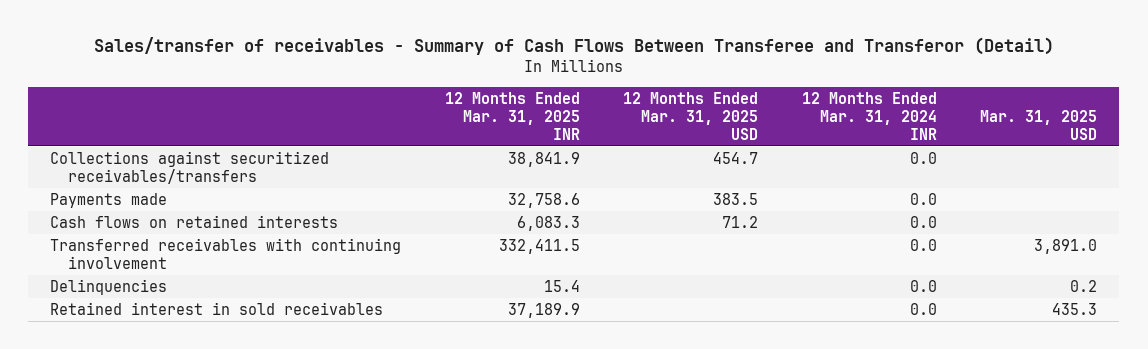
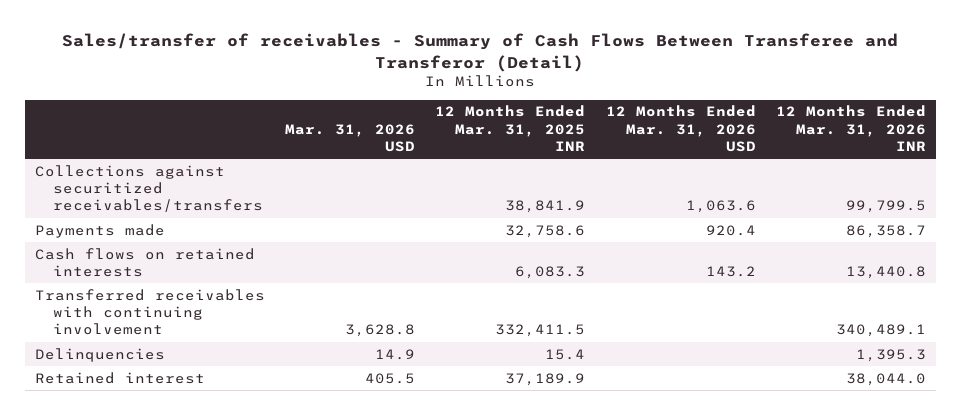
- | 12 Months Ended Mar. 31, 2025 INR | 12 Months Ended Mar. 31, 2025 USD | 12 Months Ended Mar. 31, 2024 INR | Mar. 31, 2025 USD
+ | Mar. 31, 2026 USD | 12 Months Ended Mar. 31, 2025 INR | 12 Months Ended Mar. 31, 2026 USD | 12 Months Ended Mar. 31, 2026 INR
- Retained interest in sold receivables | 37,189.9 | | 0.0 | 435.3
+ Retained interest | 405.5 | 37,189.9 | | 38,044.0

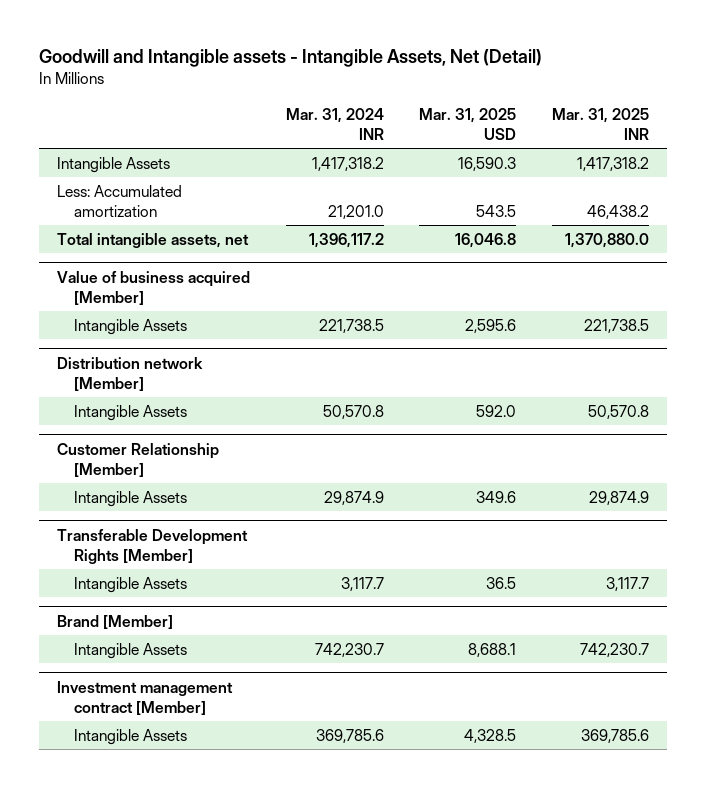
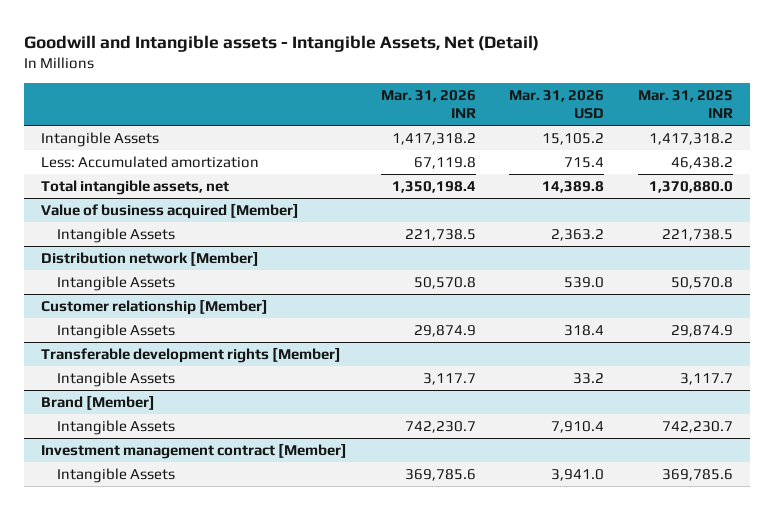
- | Mar. 31, 2024 INR | Mar. 31, 2025 USD | Mar. 31, 2025 INR
+ | Mar. 31, 2026 INR | Mar. 31, 2026 USD | Mar. 31, 2025 INR
- Customer Relationship [Member]
+ Customer relationship [Member]
- Transferable Development Rights [Member]
+ Transferable development rights [Member]

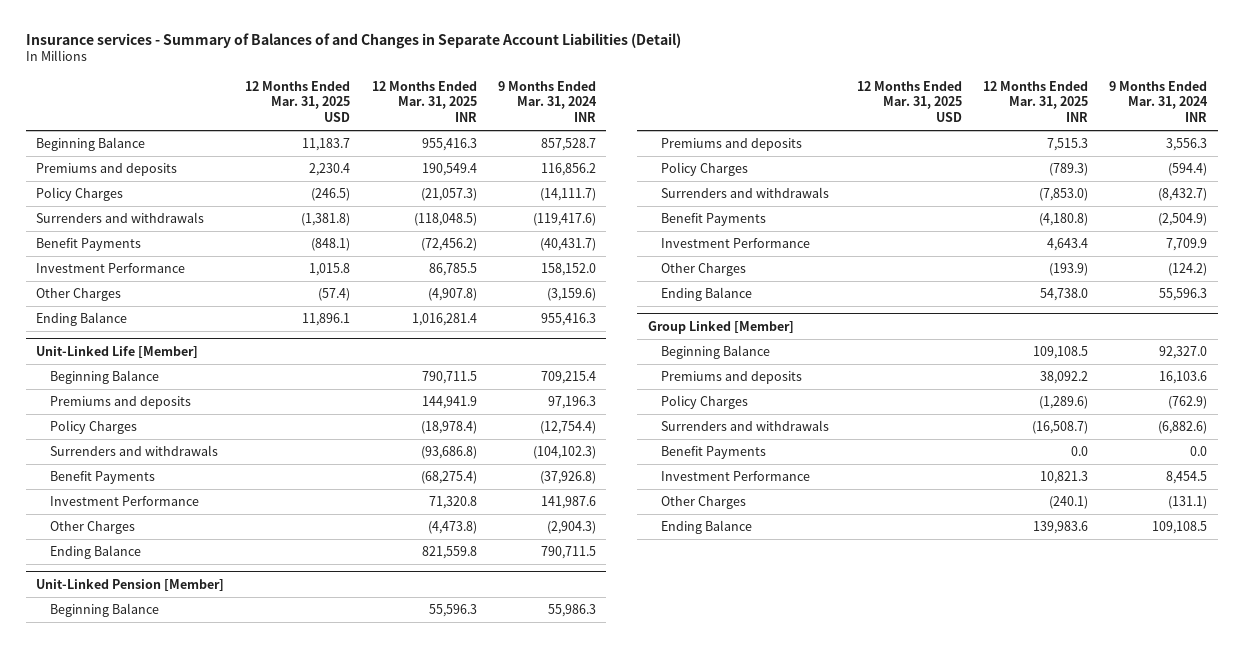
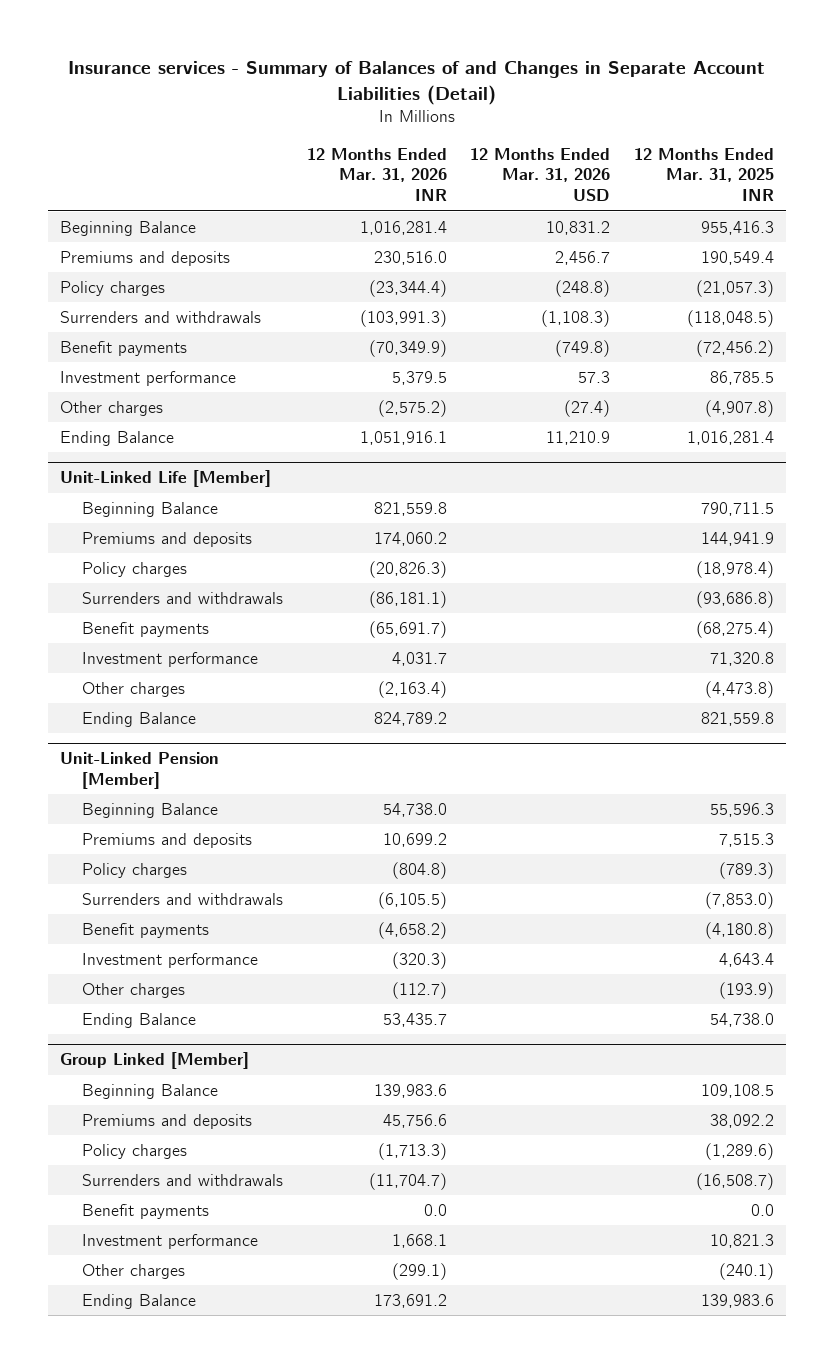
- | 12 Months Ended Mar. 31, 2025 USD | 12 Months Ended Mar. 31, 2025 INR | 9 Months Ended Mar. 31, 2024 INR
+ | 12 Months Ended Mar. 31, 2026 INR | 12 Months Ended Mar. 31, 2026 USD | 12 Months Ended Mar. 31, 2025 INR
- Policy Charges | (246.5) | (21,057.3) | (14,111.7)
+ Policy charges | (23,344.4) | (248.8) | (21,057.3)
- Benefit Payments | (848.1) | (72,456.2) | (40,431.7)
- Investment Performance | 1,015.8 | 86,785.5 | 158,152.0
- Other Charges | (57.4) | (4,907.8) | (3,159.6)
+ Benefit payments | (70,349.9) | (749.8) | (72,456.2)
+ Investment performance | 5,379.5 | 57.3 | 86,785.5
+ Other charges | (2,575.2) | (27.4) | (4,907.8)
@ Unit-Linked Life [Member]
- Policy Charges | | (18,978.4) | (12,754.4)
+ Policy charges | (20,826.3) | | (18,978.4)
- Benefit Payments | | (68,275.4) | (37,926.8)
- Investment Performance | | 71,320.8 | 141,987.6
- Other Charges | | (4,473.8) | (2,904.3)
+ Benefit payments | (65,691.7) | | (68,275.4)
+ Investment performance | 4,031.7 | | 71,320.8
+ Other charges | (2,163.4) | | (4,473.8)
@ Unit-Linked Pension [Member]
- Policy Charges | | (789.3) | (594.4)
+ Policy charges | (804.8) | | (789.3)
- Benefit Payments | | (4,180.8) | (2,504.9)
- Investment Performance | | 4,643.4 | 7,709.9
- Other Charges | | (193.9) | (124.2)
+ Benefit payments | (4,658.2) | | (4,180.8)
+ Investment performance | (320.3) | | 4,643.4
+ Other charges | (112.7) | | (193.9)
@ Group Linked [Member]
- Policy Charges | | (1,289.6) | (762.9)
+ Policy charges | (1,713.3) | | (1,289.6)
- Benefit Payments | | 0.0 | 0.0
- Investment Performance | | 10,821.3 | 8,454.5
- Other Charges | | (240.1) | (131.1)
+ Benefit payments | 0.0 | | 0.0
+ Investment performance | 1,668.1 | | 10,821.3
+ Other charges | (299.1) | | (240.1)

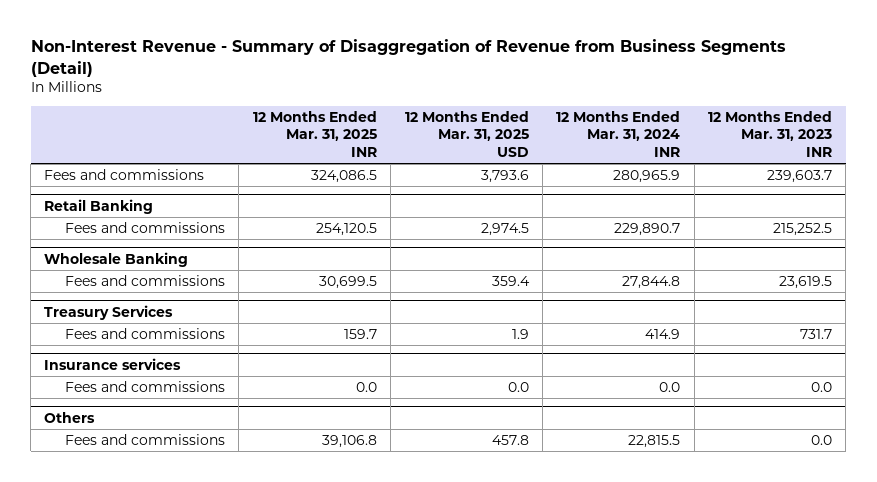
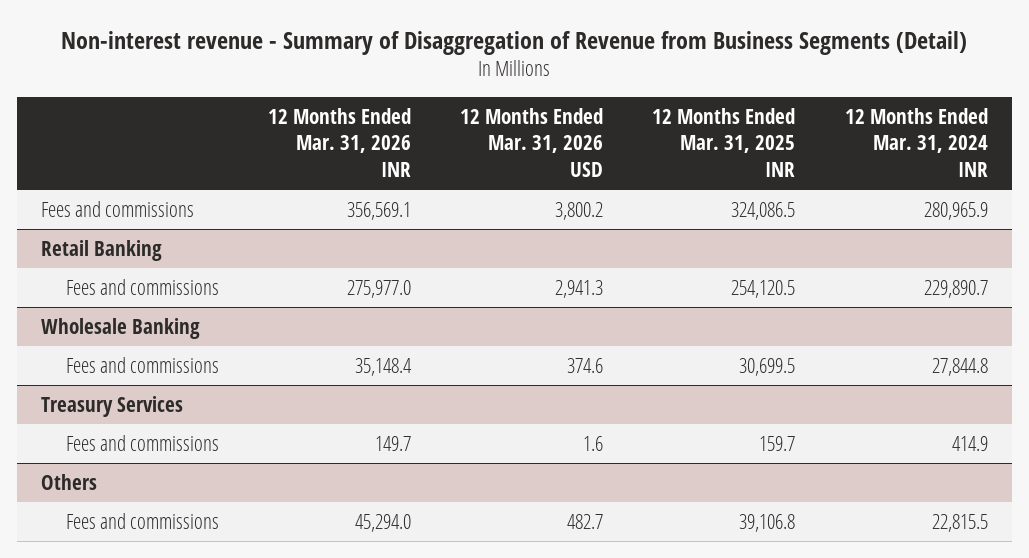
- Non-Interest Revenue - Summary of Disaggregation of Revenue from Business Segments (Detail)
+ Non-interest revenue - Summary of Disaggregation of Revenue from Business Segments (Detail)
- | 12 Months Ended Mar. 31, 2025 INR | 12 Months Ended Mar. 31, 2025 USD | 12 Months Ended Mar. 31, 2024 INR | 12 Months Ended Mar. 31, 2023 INR
+ | 12 Months Ended Mar. 31, 2026 INR | 12 Months Ended Mar. 31, 2026 USD | 12 Months Ended Mar. 31, 2025 INR | 12 Months Ended Mar. 31, 2024 INR
- Insurance services
- Fees and commissions | 0.0 | 0.0 | 0.0 | 0.0

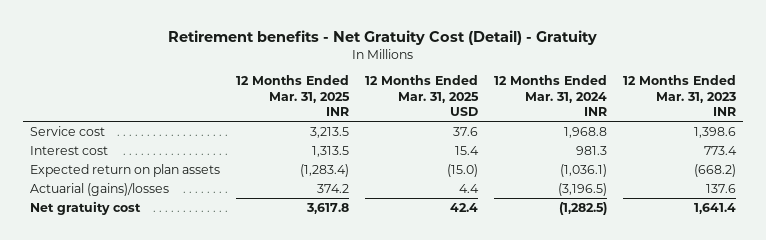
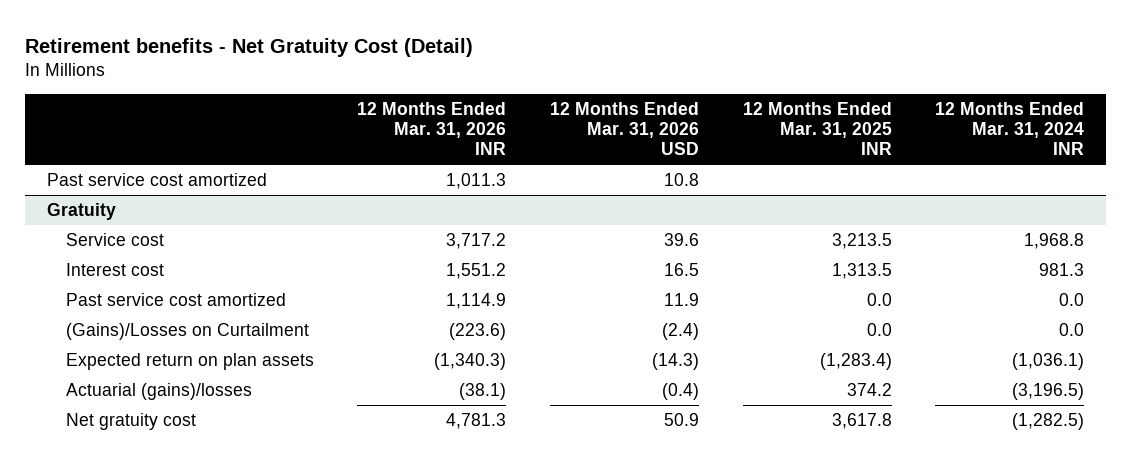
- Retirement benefits - Net Gratuity Cost (Detail) - Gratuity
+ Retirement benefits - Net Gratuity Cost (Detail)
- | 12 Months Ended Mar. 31, 2025 INR | 12 Months Ended Mar. 31, 2025 USD | 12 Months Ended Mar. 31, 2024 INR | 12 Months Ended Mar. 31, 2023 INR
+ | 12 Months Ended Mar. 31, 2026 INR | 12 Months Ended Mar. 31, 2026 USD | 12 Months Ended Mar. 31, 2025 INR | 12 Months Ended Mar. 31, 2024 INR
+ Past service cost amortized | 1,011.3 | 10.8 | |
+ Gratuity
+ Past service cost amortized | 1,114.9 | 11.9 | 0.0 | 0.0
+ (Gains)/Losses on Curtailment | (223.6) | (2.4) | 0.0 | 0.0

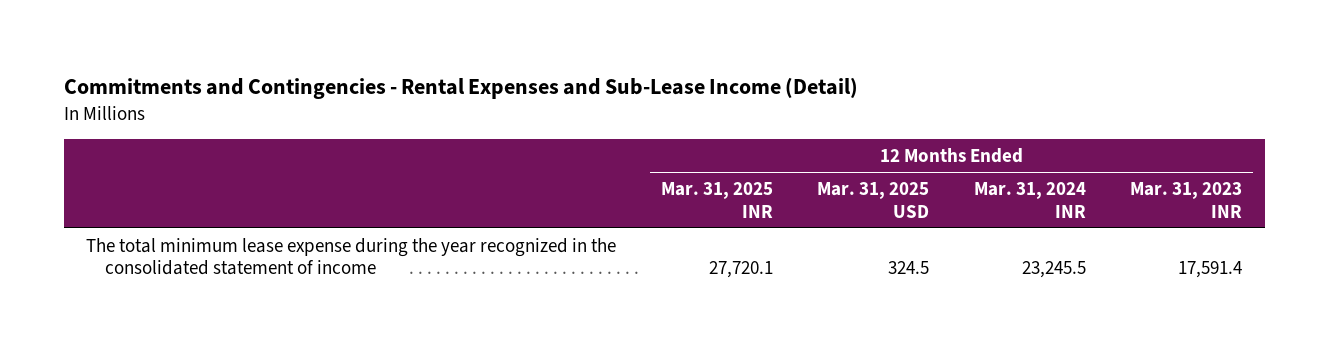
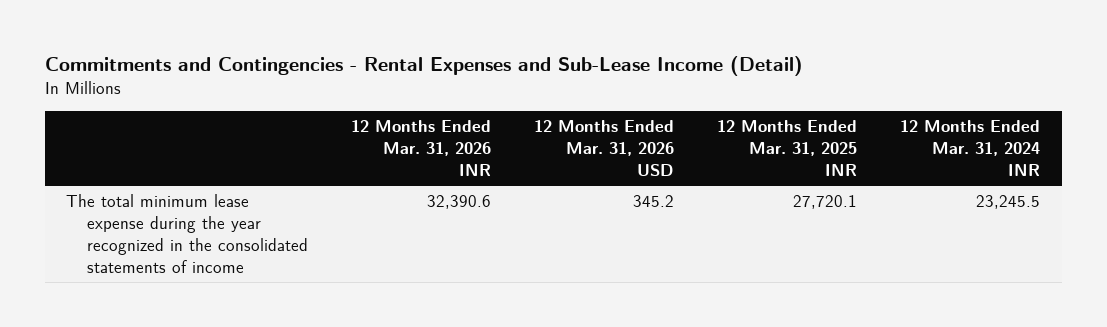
- | 12 Months Ended Mar. 31, 2025 INR | 12 Months Ended Mar. 31, 2025 USD | 12 Months Ended Mar. 31, 2024 INR | 12 Months Ended Mar. 31, 2023 INR
+ | 12 Months Ended Mar. 31, 2026 INR | 12 Months Ended Mar. 31, 2026 USD | 12 Months Ended Mar. 31, 2025 INR | 12 Months Ended Mar. 31, 2024 INR
- The total minimum lease expense during the year recognized in the consolidated statement of income | 27,720.1 | 324.5 | 23,245.5 | 17,591.4
+ The total minimum lease expense during the year recognized in the consolidated statements of income | 32,390.6 | 345.2 | 27,720.1 | 23,245.5

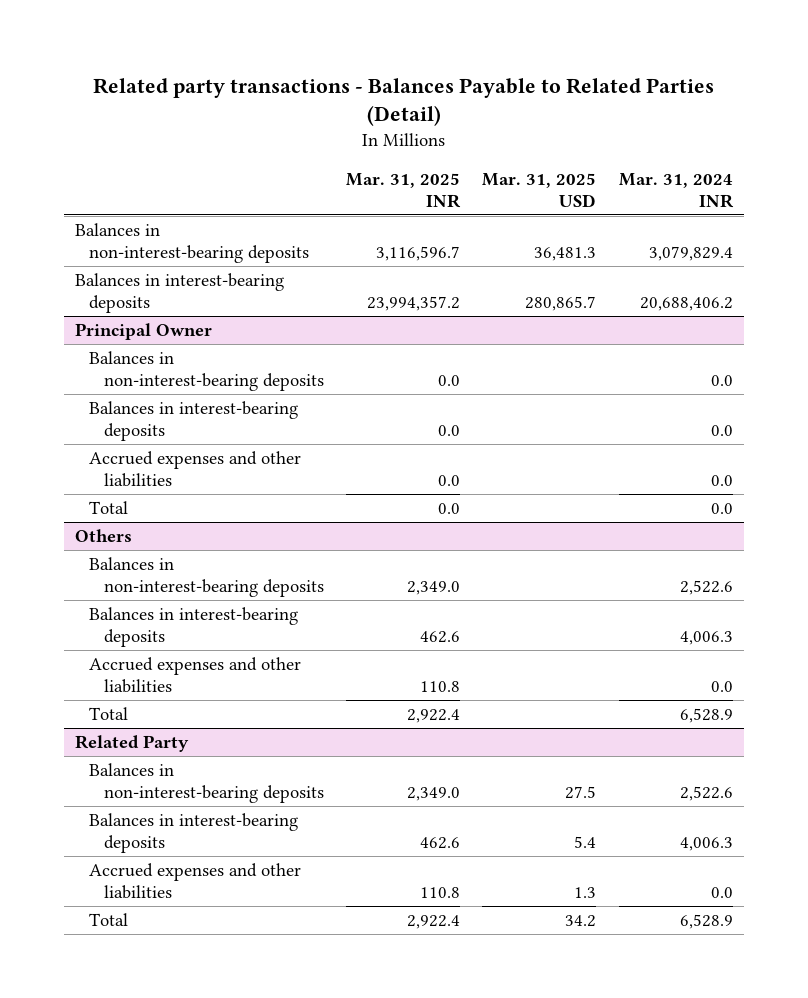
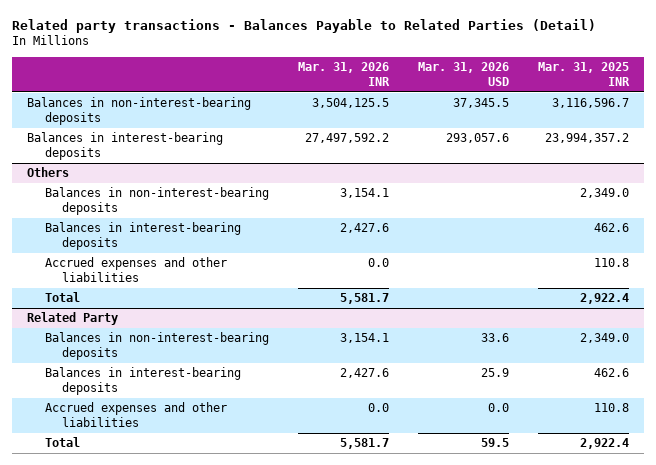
- | Mar. 31, 2025 INR | Mar. 31, 2025 USD | Mar. 31, 2024 INR
+ | Mar. 31, 2026 INR | Mar. 31, 2026 USD | Mar. 31, 2025 INR
- Principal Owner
- Balances in non-interest-bearing deposits | 0.0 | | 0.0
- Balances in interest-bearing deposits | 0.0 | | 0.0
- Accrued expenses and other liabilities | 0.0 | | 0.0
- Total | 0.0 | | 0.0

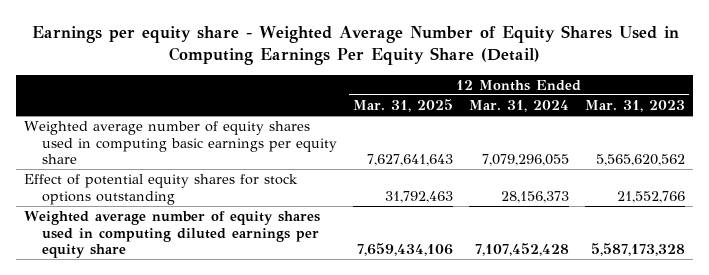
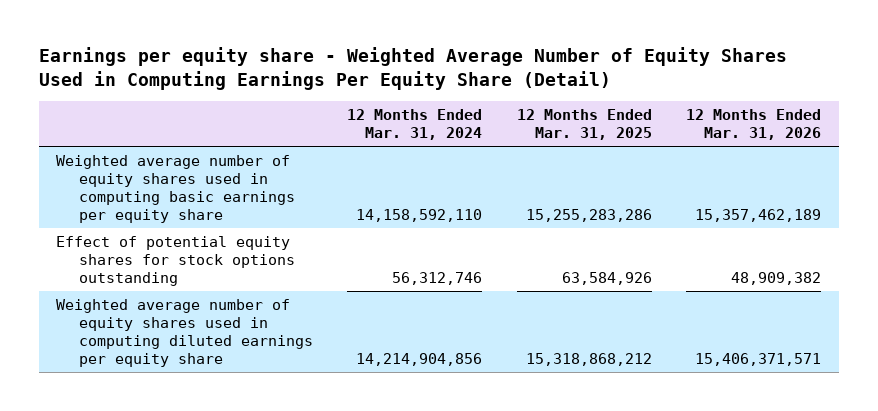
- | 12 Months Ended Mar. 31, 2025 | 12 Months Ended Mar. 31, 2024 | 12 Months Ended Mar. 31, 2023
+ | 12 Months Ended Mar. 31, 2024 | 12 Months Ended Mar. 31, 2025 | 12 Months Ended Mar. 31, 2026
- Weighted average number of equity shares used in computing basic earnings per equity share | 7,627,641,643 | 7,079,296,055 | 5,565,620,562
- Effect of potential equity shares for stock options outstanding | 31,792,463 | 28,156,373 | 21,552,766
- Weighted average number of equity shares used in computing diluted earnings per equity share | 7,659,434,106 | 7,107,452,428 | 5,587,173,328
+ Weighted average number of equity shares used in computing basic earnings per equity share | 14,158,592,110 | 15,255,283,286 | 15,357,462,189
+ Effect of potential equity shares for stock options outstanding | 56,312,746 | 63,584,926 | 48,909,382
+ Weighted average number of equity shares used in computing diluted earnings per equity share | 14,214,904,856 | 15,318,868,212 | 15,406,371,571

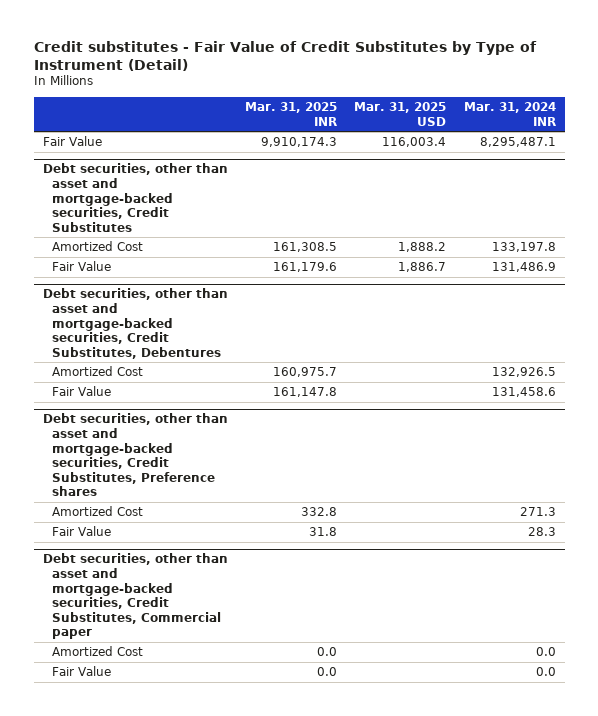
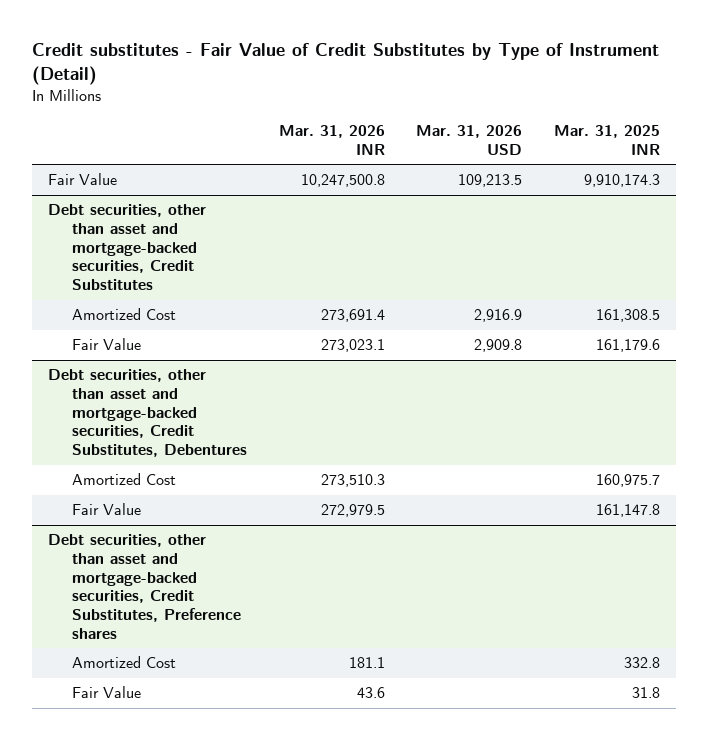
- | Mar. 31, 2025 INR | Mar. 31, 2025 USD | Mar. 31, 2024 INR
+ | Mar. 31, 2026 INR | Mar. 31, 2026 USD | Mar. 31, 2025 INR
- Debt securities, other than asset and mortgage-backed securities, Credit Substitutes, Commercial paper
- Amortized Cost | 0.0 | | 0.0
- Fair Value | 0.0 | | 0.0

